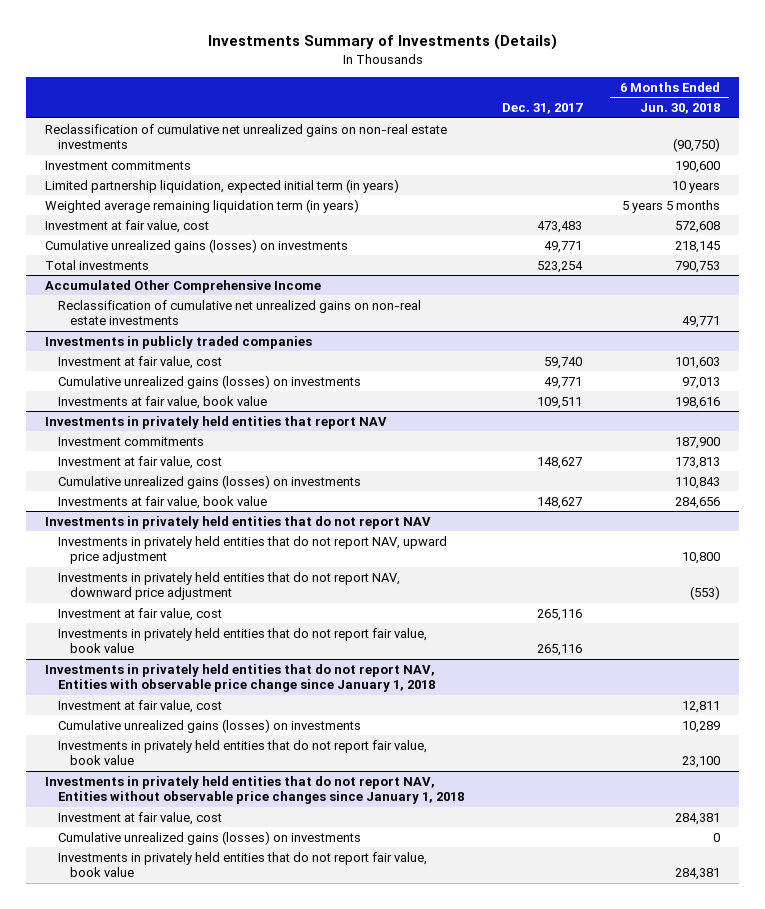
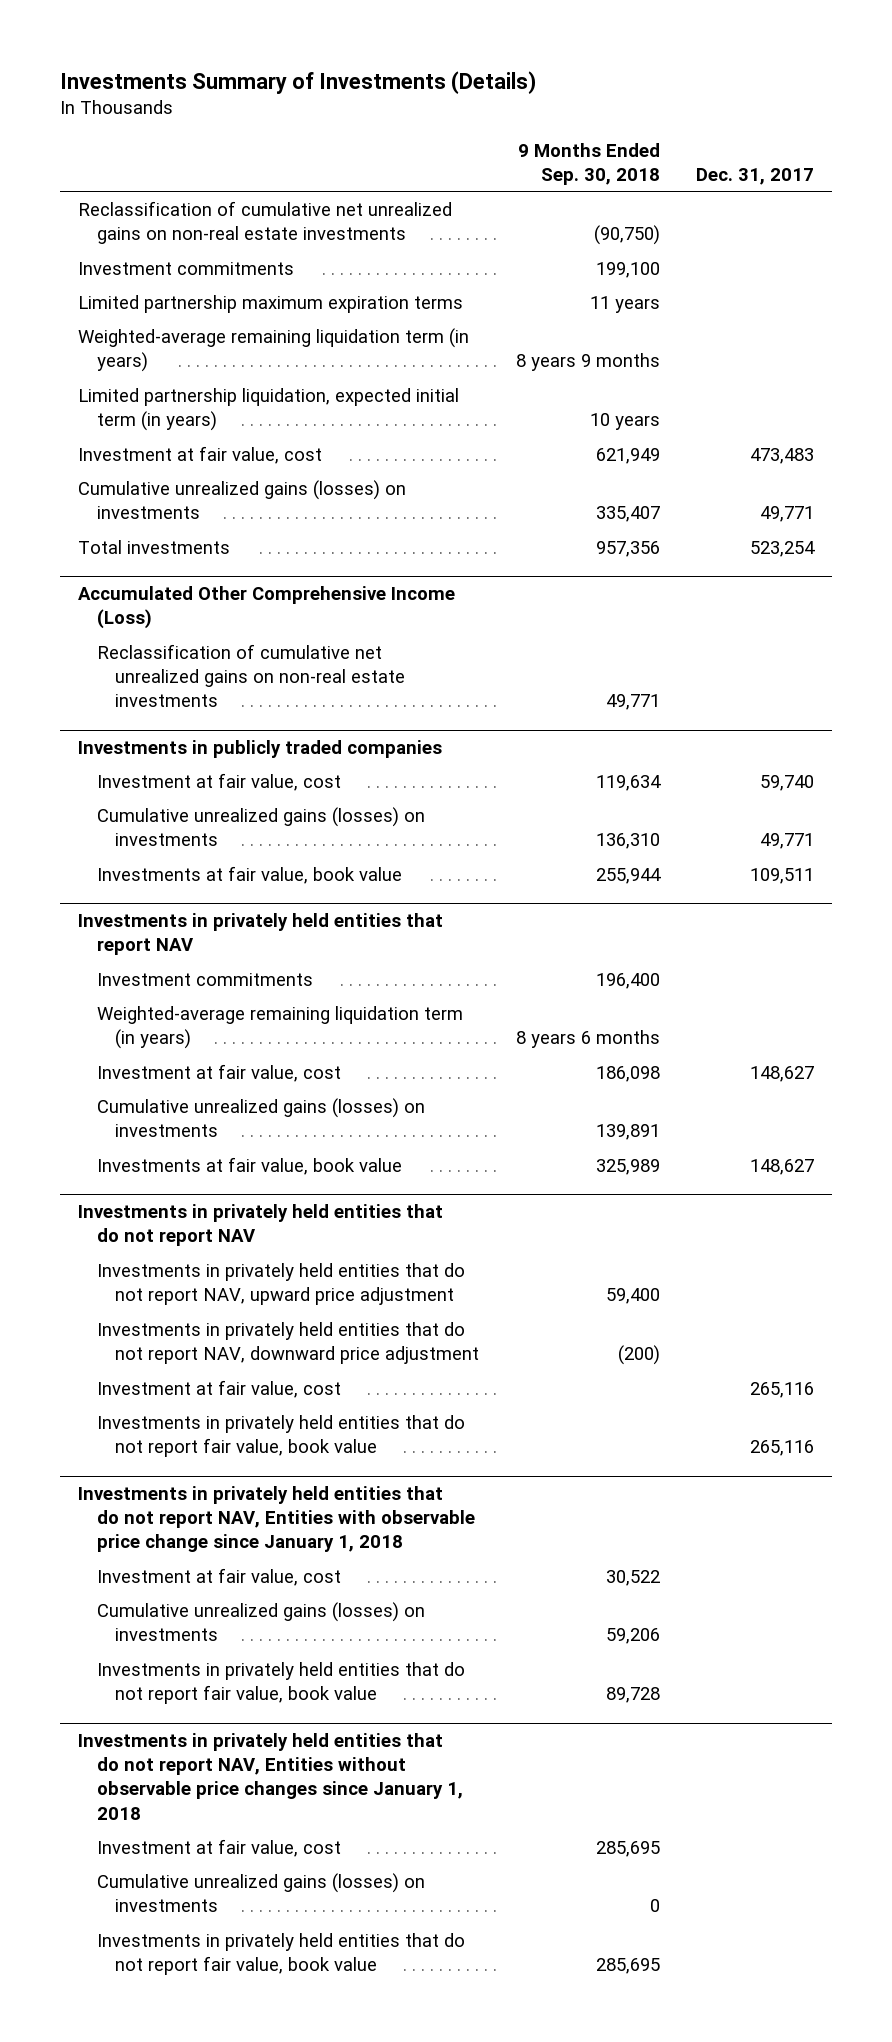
- | Dec. 31, 2017 | 6 Months Ended Jun. 30, 2018
+ | 9 Months Ended Sep. 30, 2018 | Dec. 31, 2017
+ Limited partnership maximum expiration terms | 11 years |
+ Weighted-average remaining liquidation term (in years) | 8 years 9 months |
- Weighted average remaining liquidation term (in years) | | 5 years 5 months
- Accumulated Other Comprehensive Income
+ Accumulated Other Comprehensive Income (Loss)
@ Investments in privately held entities that report NAV
+ Weighted-average remaining liquidation term (in years) | 8 years 6 months |

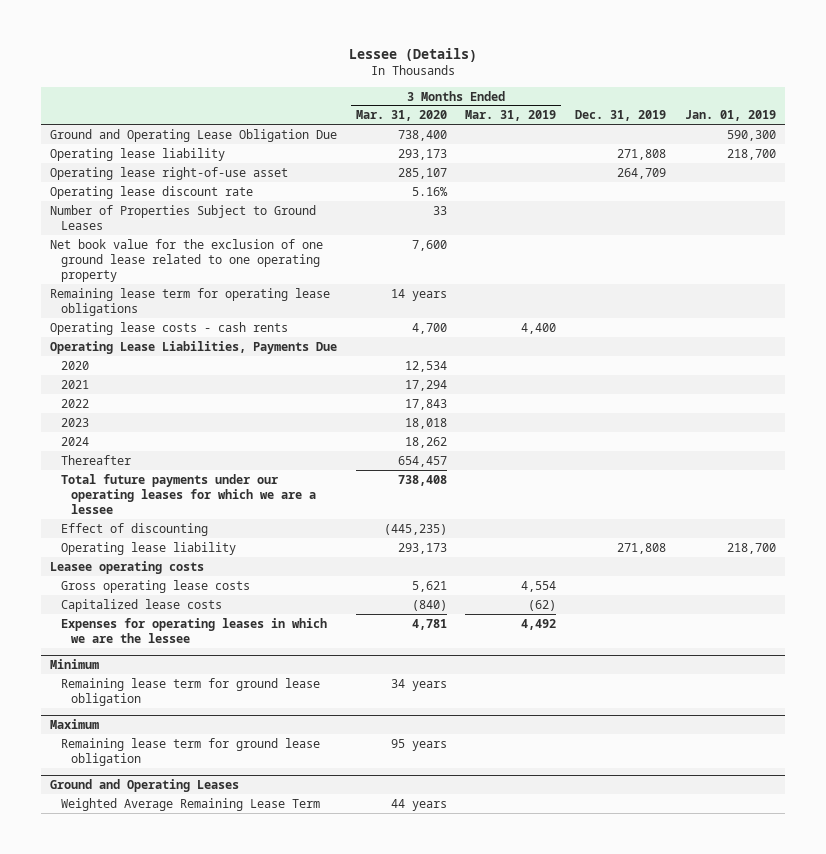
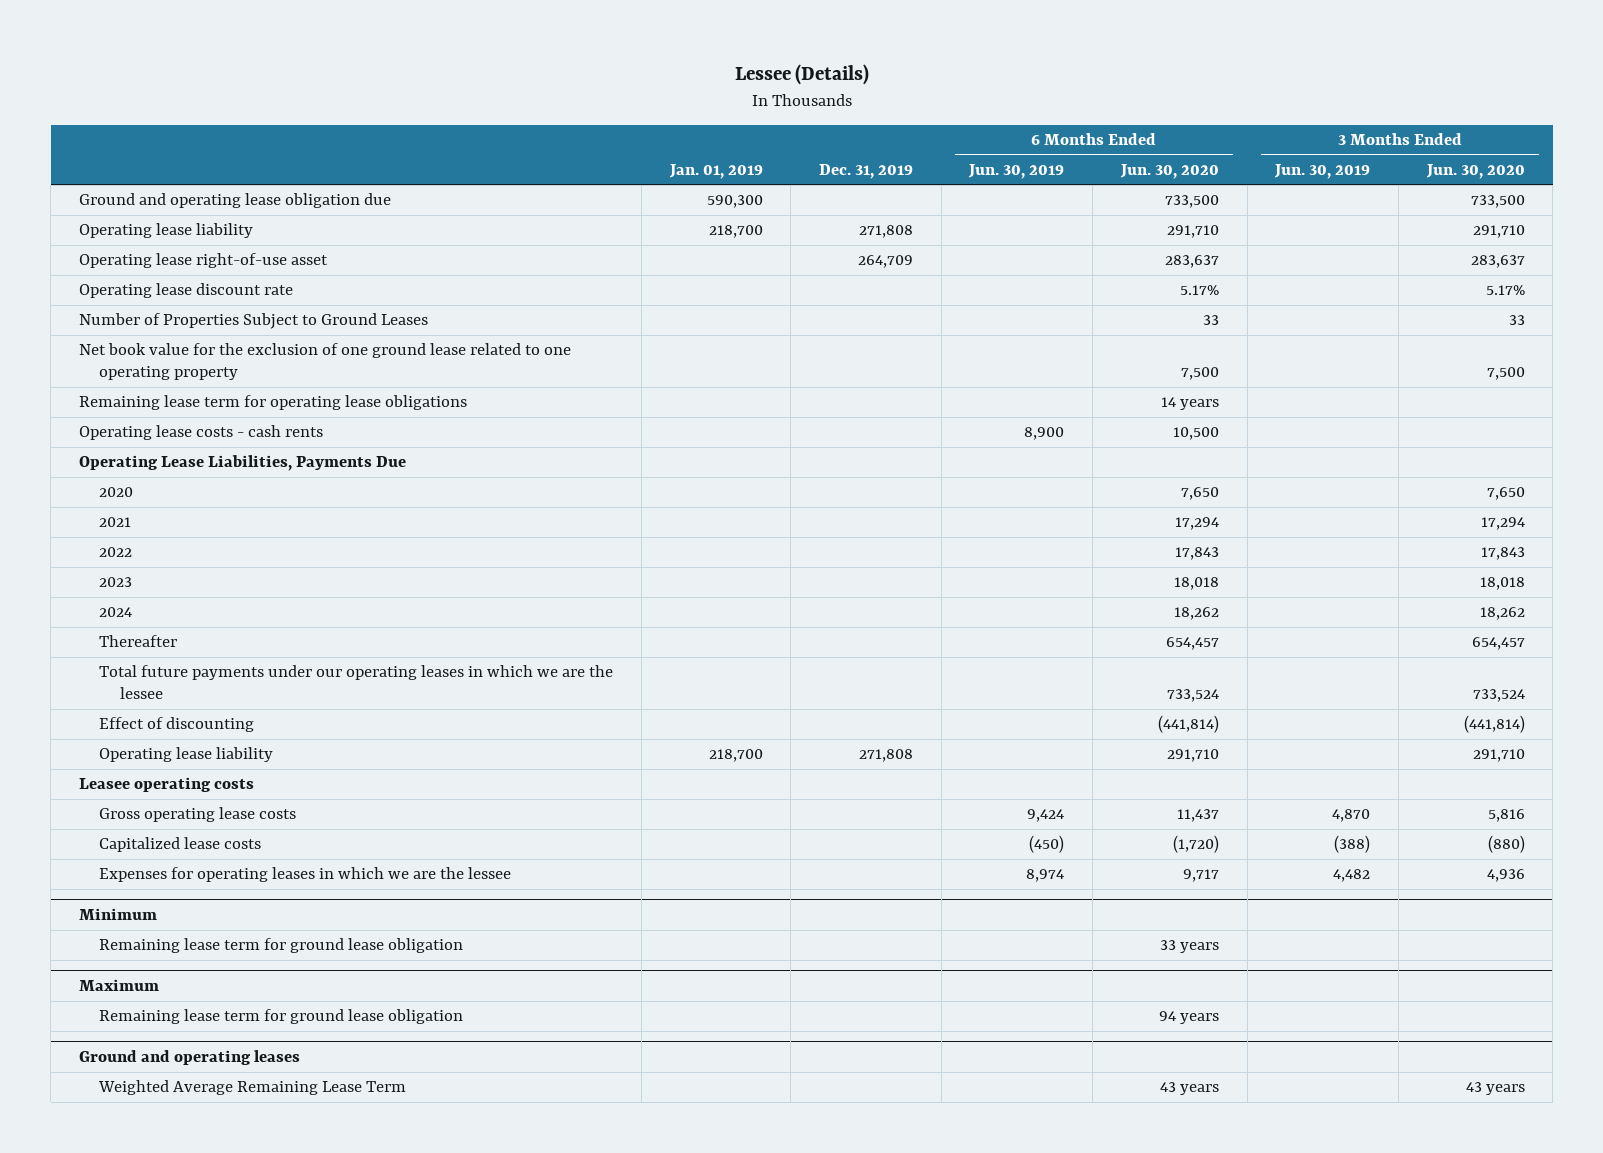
- | 3 Months Ended Mar. 31, 2020 | 3 Months Ended Mar. 31, 2019 | Dec. 31, 2019 | Jan. 01, 2019
+ | Jan. 01, 2019 | Dec. 31, 2019 | 6 Months Ended Jun. 30, 2019 | 6 Months Ended Jun. 30, 2020 | 3 Months Ended Jun. 30, 2019 | 3 Months Ended Jun. 30, 2020
- Ground and Operating Lease Obligation Due | 738,400 | | | 590,300
+ Ground and operating lease obligation due | 590,300 | | | 733,500 | | 733,500
- Total future payments under our operating leases for which we are a lessee | 738,408 | | |
+ Total future payments under our operating leases in which we are the lessee | | | | 733,524 | | 733,524
- Ground and Operating Leases
+ Ground and operating leases

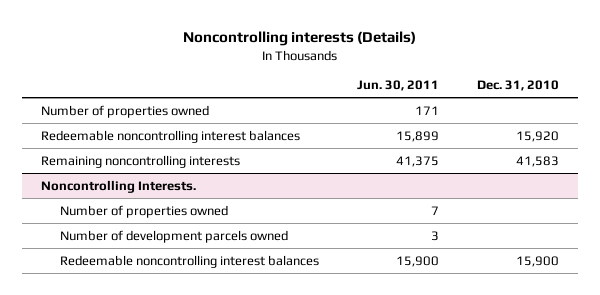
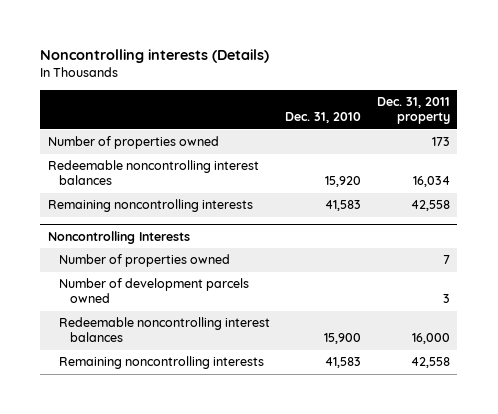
- | Jun. 30, 2011 | Dec. 31, 2010
+ | Dec. 31, 2010 | Dec. 31, 2011 property
- Noncontrolling Interests.
+ Noncontrolling Interests
+ Remaining noncontrolling interests | 41,583 | 42,558

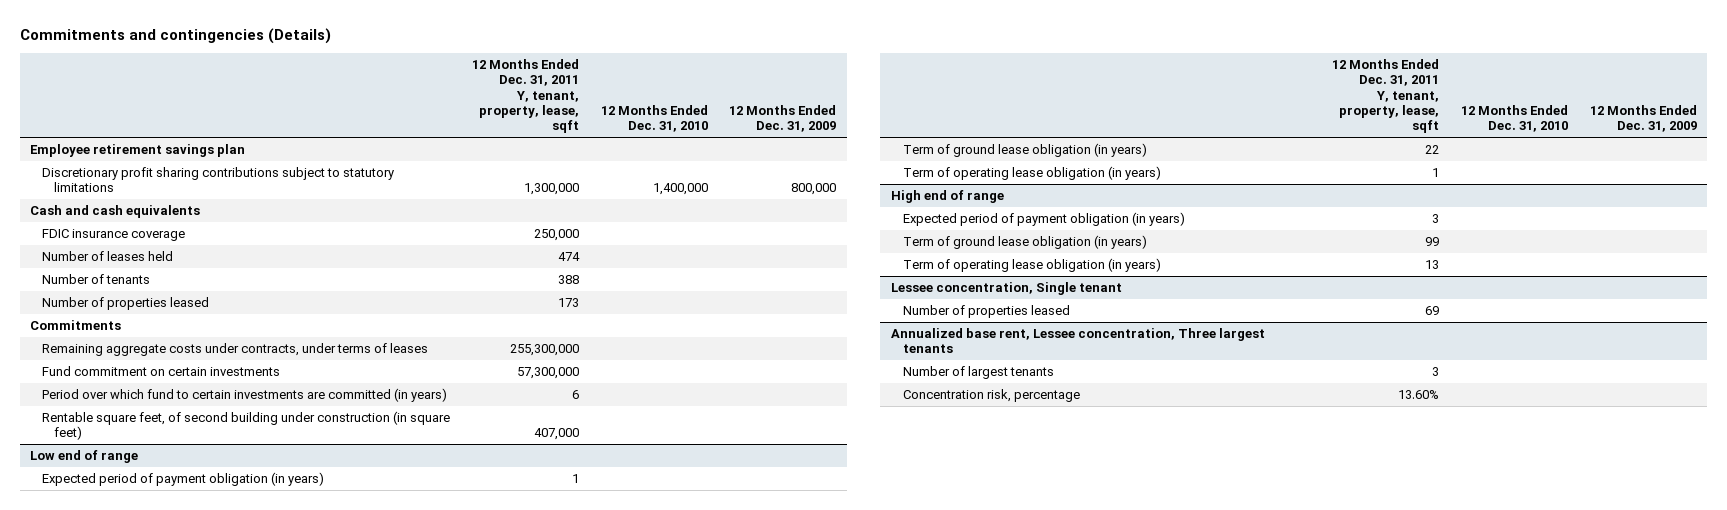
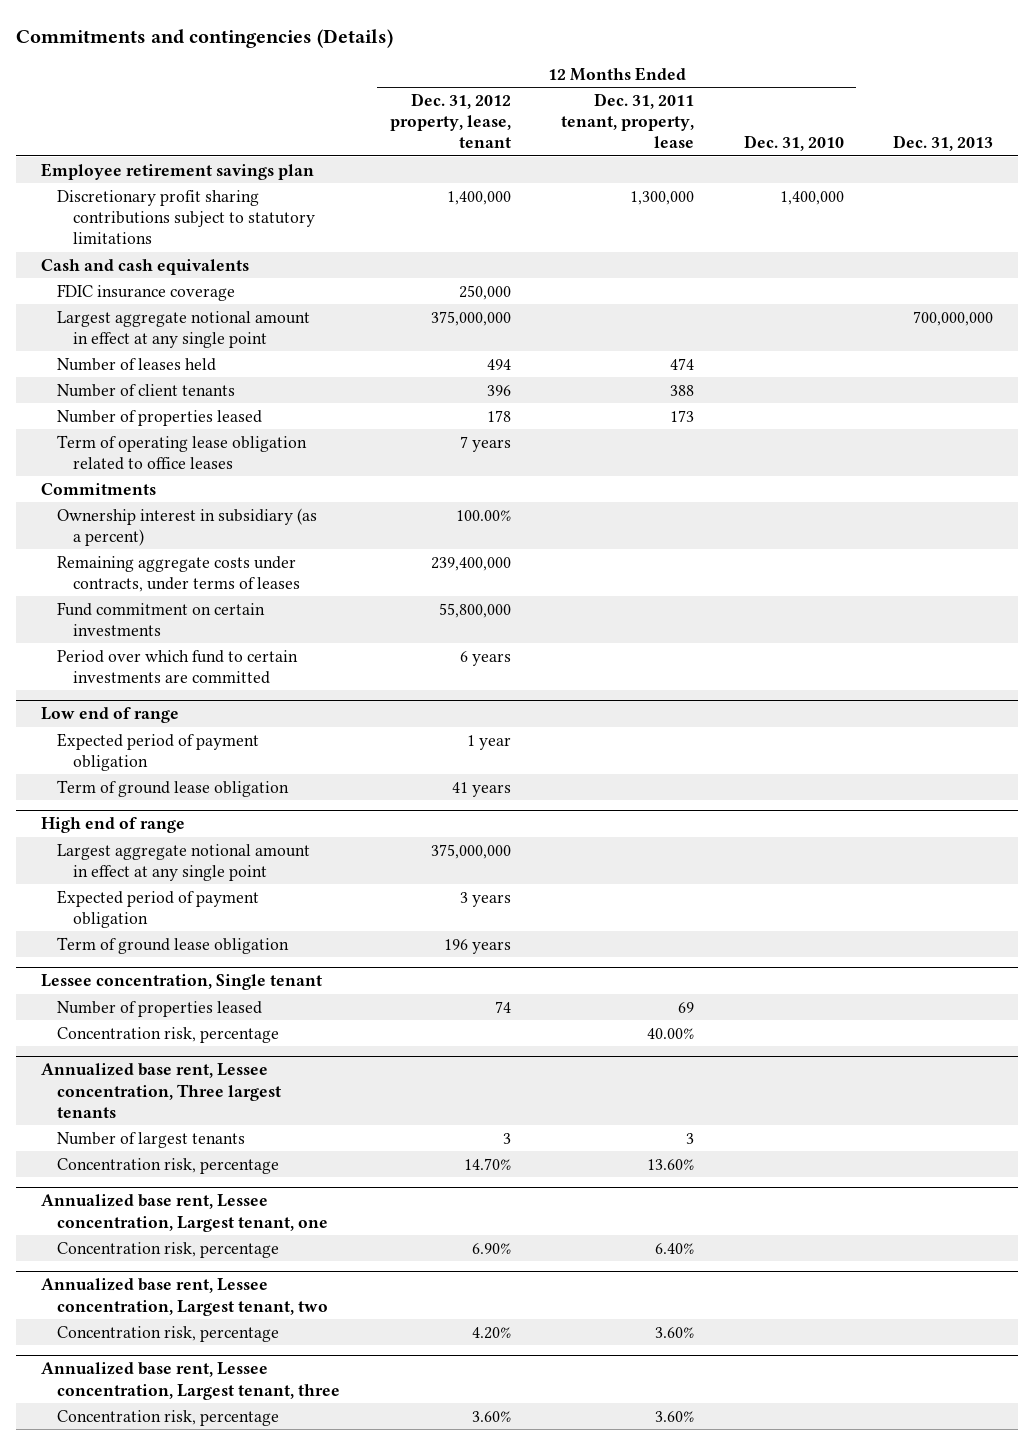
- | 12 Months Ended Dec. 31, 2011 Y, tenant, property, lease, sqft | 12 Months Ended Dec. 31, 2010 | 12 Months Ended Dec. 31, 2009
+ | 12 Months Ended Dec. 31, 2012 property, lease, tenant | 12 Months Ended Dec. 31, 2011 tenant, property, lease | 12 Months Ended Dec. 31, 2010 | Dec. 31, 2013
+ Largest aggregate notional amount in effect at any single point | 375,000,000 | | | 700,000,000
- Number of tenants | 388 | |
+ Number of client tenants | 396 | 388 | |
+ Term of operating lease obligation related to office leases | 7 years | | |
+ Ownership interest in subsidiary (as a percent) | 100.00% | | |
- Period over which fund to certain investments are committed (in years) | 6 | |
- Rentable square feet, of second building under construction (in square feet) | 407,000 | |
+ Period over which fund to certain investments are committed | 6 years | | |
@ Low end of range
- Expected period of payment obligation (in years) | 1 | |
- Term of ground lease obligation (in years) | 22 | |
- Term of operating lease obligation (in years) | 1 | |
+ Expected period of payment obligation | 1 year | | |
+ Term of ground lease obligation | 41 years | | |
@ High end of range
- Expected period of payment obligation (in years) | 3 | |
- Term of ground lease obligation (in years) | 99 | |
- Term of operating lease obligation (in years) | 13 | |
+ Largest aggregate notional amount in effect at any single point | 375,000,000 | | |
+ Expected period of payment obligation | 3 years | | |
+ Term of ground lease obligation | 196 years | | |
@ Lessee concentration, Single tenant
+ Concentration risk, percentage | | 40.00% | |
+ Annualized base rent, Lessee concentration, Largest tenant, one
+ Concentration risk, percentage | 6.90% | 6.40% | |
+ Annualized base rent, Lessee concentration, Largest tenant, two
+ Concentration risk, percentage | 4.20% | 3.60% | |
+ Annualized base rent, Lessee concentration, Largest tenant, three
+ Concentration risk, percentage | 3.60% | 3.60% | |

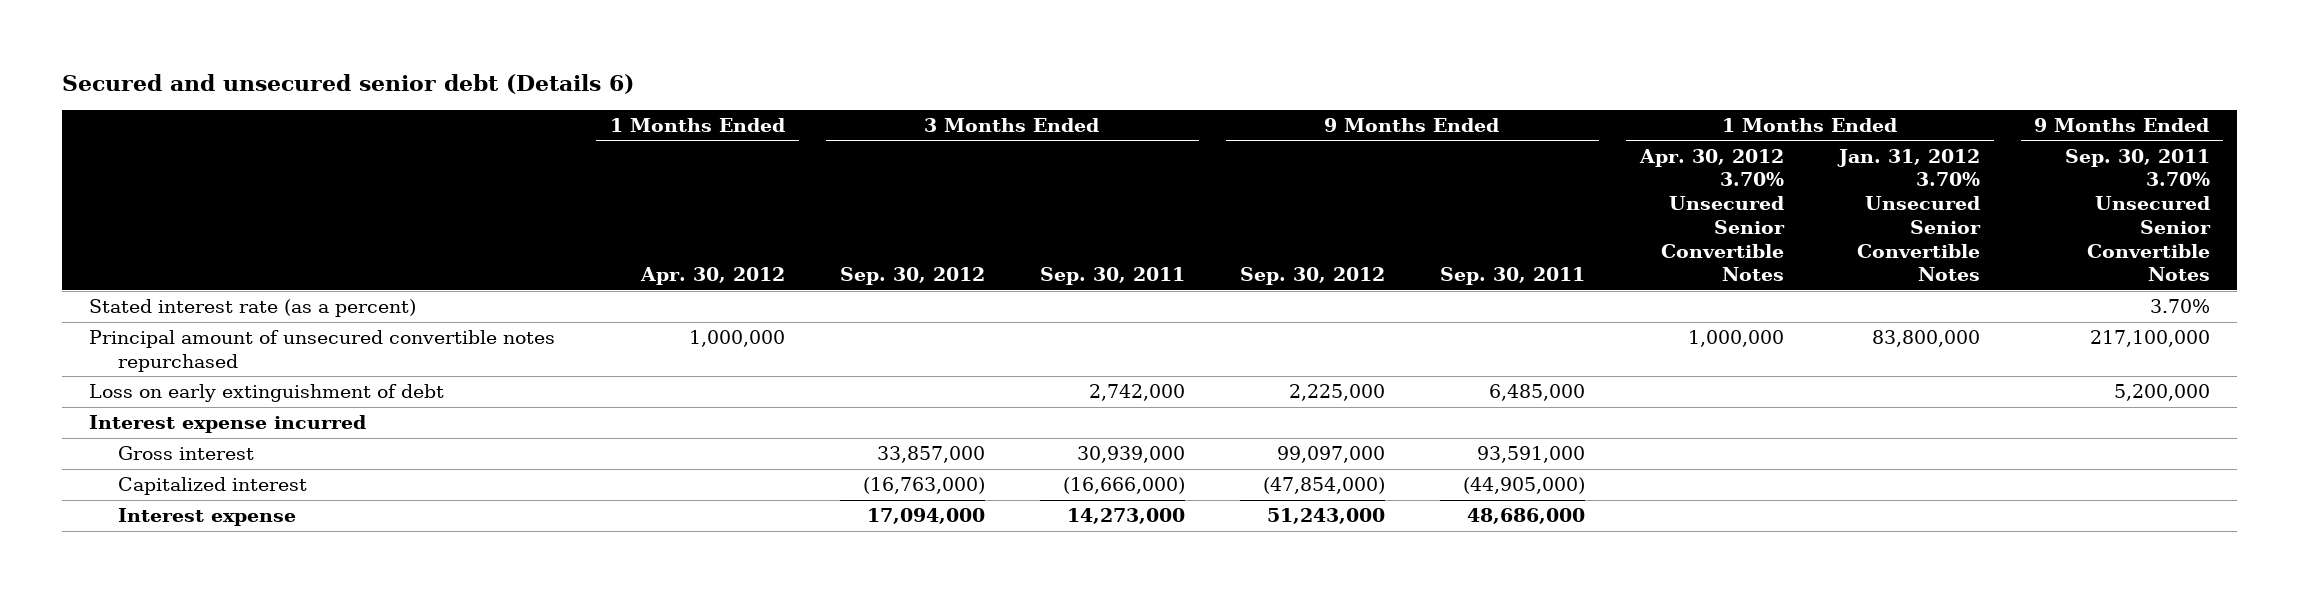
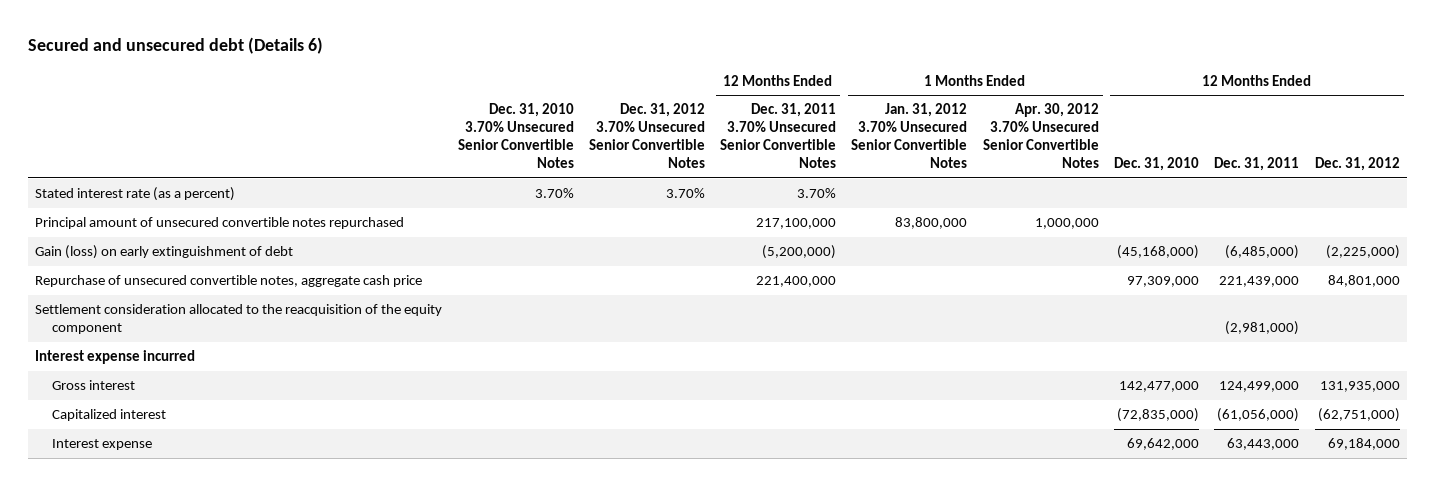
- Secured and unsecured senior debt (Details 6)
+ Secured and unsecured debt (Details 6)
- | 1 Months Ended Apr. 30, 2012 | 3 Months Ended Sep. 30, 2012 | 3 Months Ended Sep. 30, 2011 | 9 Months Ended Sep. 30, 2012 | 9 Months Ended Sep. 30, 2011 | 1 Months Ended Apr. 30, 2012 3.70% Unsecured Senior Convertible Notes | 1 Months Ended Jan. 31, 2012 3.70% Unsecured Senior Convertible Notes | 9 Months Ended Sep. 30, 2011 3.70% Unsecured Senior Convertible Notes
+ | Dec. 31, 2010 3.70% Unsecured Senior Convertible Notes | Dec. 31, 2012 3.70% Unsecured Senior Convertible Notes | 12 Months Ended Dec. 31, 2011 3.70% Unsecured Senior Convertible Notes | 1 Months Ended Jan. 31, 2012 3.70% Unsecured Senior Convertible Notes | 1 Months Ended Apr. 30, 2012 3.70% Unsecured Senior Convertible Notes | 12 Months Ended Dec. 31, 2010 | 12 Months Ended Dec. 31, 2011 | 12 Months Ended Dec. 31, 2012
- Loss on early extinguishment of debt | | | 2,742,000 | 2,225,000 | 6,485,000 | | | 5,200,000
+ Gain (loss) on early extinguishment of debt | | | (5,200,000) | | | (45,168,000) | (6,485,000) | (2,225,000)
+ Repurchase of unsecured convertible notes, aggregate cash price | | | 221,400,000 | | | 97,309,000 | 221,439,000 | 84,801,000
+ Settlement consideration allocated to the reacquisition of the equity component | | | | | | | (2,981,000) |

